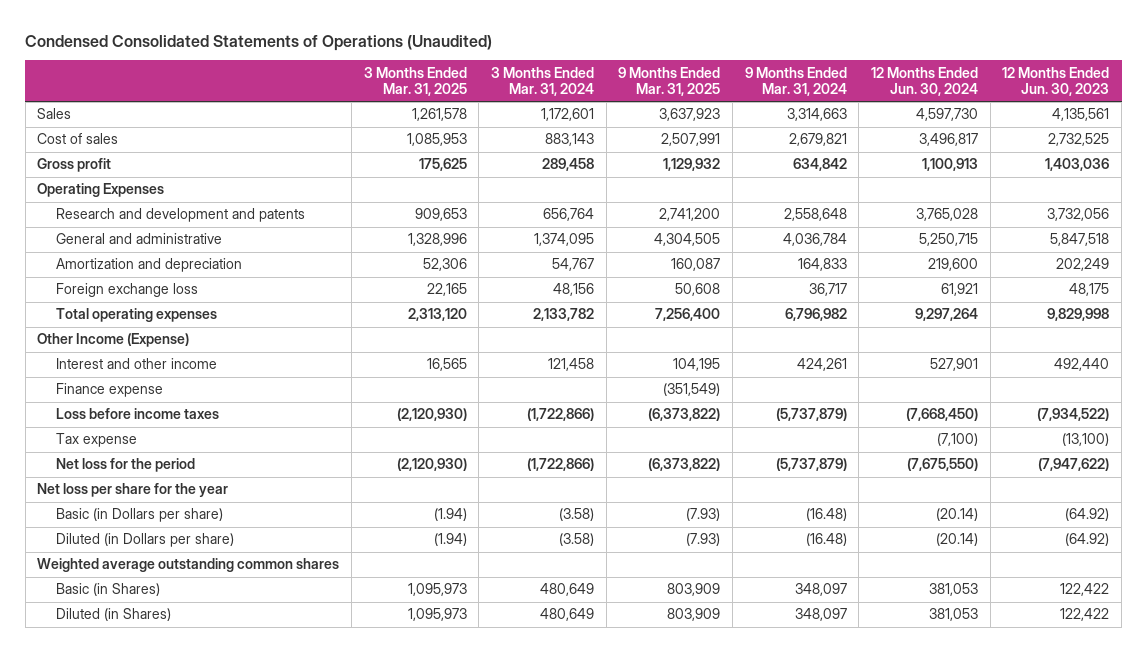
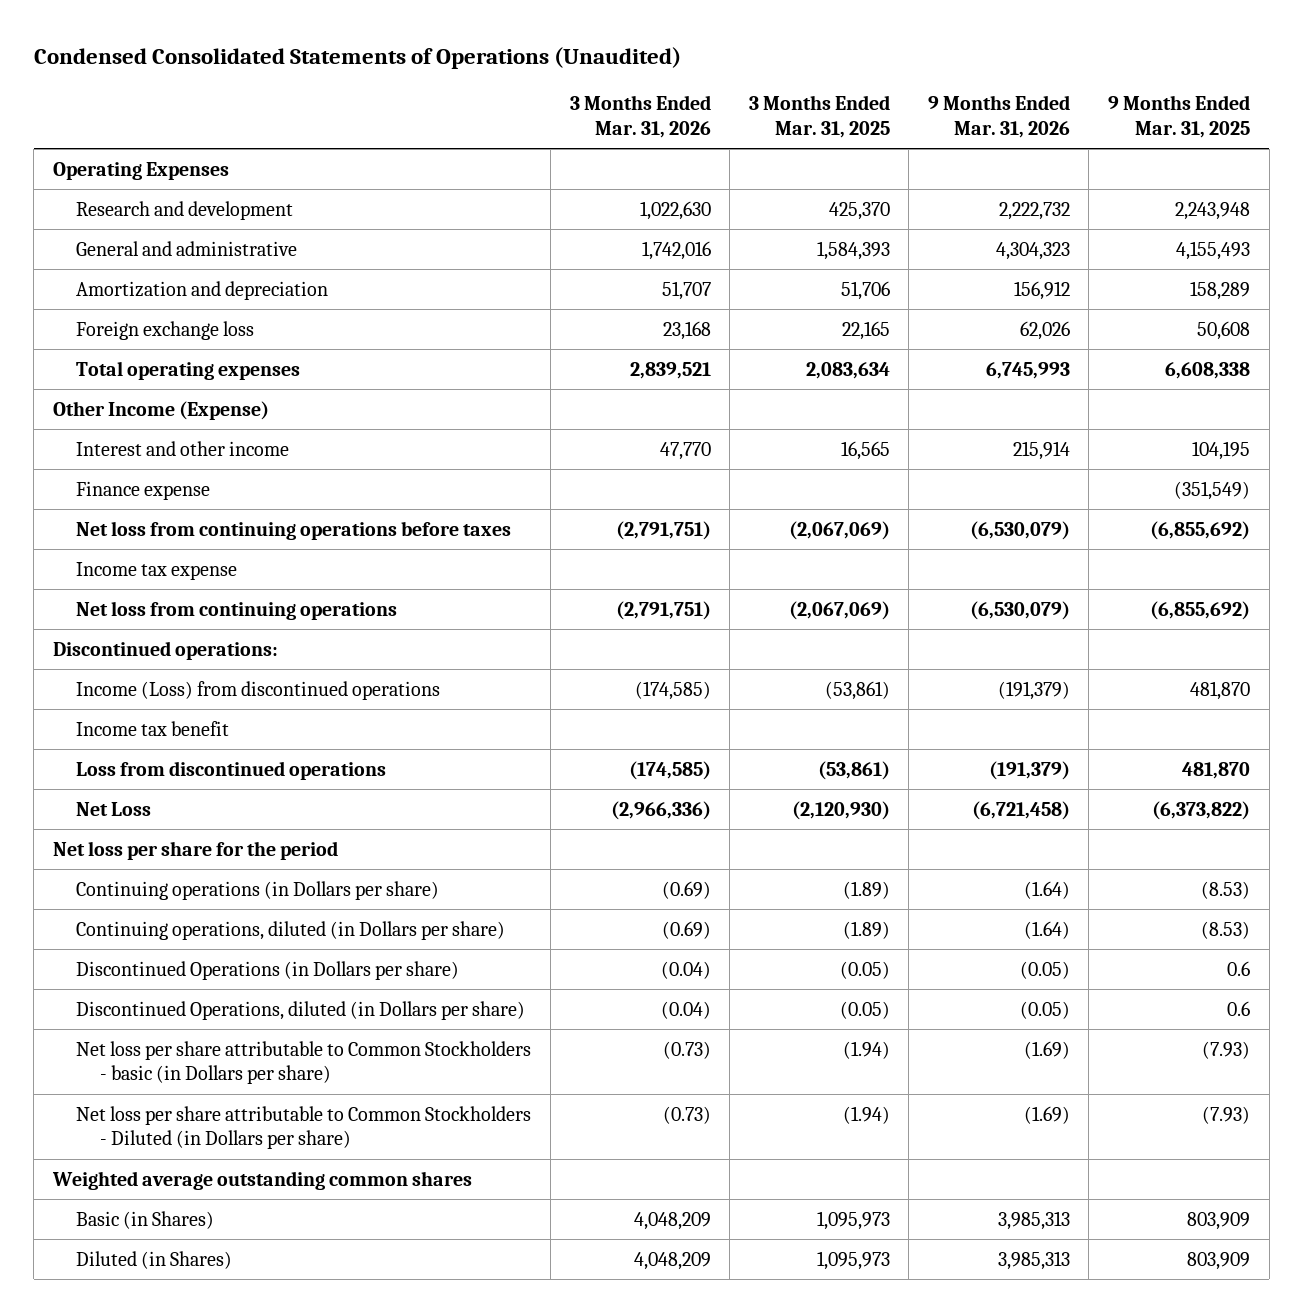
- | 3 Months Ended Mar. 31, 2025 | 3 Months Ended Mar. 31, 2024 | 9 Months Ended Mar. 31, 2025 | 9 Months Ended Mar. 31, 2024 | 12 Months Ended Jun. 30, 2024 | 12 Months Ended Jun. 30, 2023
+ | 3 Months Ended Mar. 31, 2026 | 3 Months Ended Mar. 31, 2025 | 9 Months Ended Mar. 31, 2026 | 9 Months Ended Mar. 31, 2025
- Sales | 1,261,578 | 1,172,601 | 3,637,923 | 3,314,663 | 4,597,730 | 4,135,561
- Cost of sales | 1,085,953 | 883,143 | 2,507,991 | 2,679,821 | 3,496,817 | 2,732,525
- Gross profit | 175,625 | 289,458 | 1,129,932 | 634,842 | 1,100,913 | 1,403,036
- Research and development and patents | 909,653 | 656,764 | 2,741,200 | 2,558,648 | 3,765,028 | 3,732,056
- General and administrative | 1,328,996 | 1,374,095 | 4,304,505 | 4,036,784 | 5,250,715 | 5,847,518
- Amortization and depreciation | 52,306 | 54,767 | 160,087 | 164,833 | 219,600 | 202,249
+ Research and development | 1,022,630 | 425,370 | 2,222,732 | 2,243,948
+ General and administrative | 1,742,016 | 1,584,393 | 4,304,323 | 4,155,493
+ Amortization and depreciation | 51,707 | 51,706 | 156,912 | 158,289
- Total operating expenses | 2,313,120 | 2,133,782 | 7,256,400 | 6,796,982 | 9,297,264 | 9,829,998
+ Total operating expenses | 2,839,521 | 2,083,634 | 6,745,993 | 6,608,338
- Loss before income taxes | (2,120,930) | (1,722,866) | (6,373,822) | (5,737,879) | (7,668,450) | (7,934,522)
- Tax expense | | | | | (7,100) | (13,100)
- Net loss for the period | (2,120,930) | (1,722,866) | (6,373,822) | (5,737,879) | (7,675,550) | (7,947,622)
- Net loss per share for the year
- Basic (in Dollars per share) | (1.94) | (3.58) | (7.93) | (16.48) | (20.14) | (64.92)
- Diluted (in Dollars per share) | (1.94) | (3.58) | (7.93) | (16.48) | (20.14) | (64.92)
+ Net loss from continuing operations before taxes | (2,791,751) | (2,067,069) | (6,530,079) | (6,855,692)
+ Income tax expense
+ Net loss from continuing operations | (2,791,751) | (2,067,069) | (6,530,079) | (6,855,692)
+ Discontinued operations:
+ Income (Loss) from discontinued operations | (174,585) | (53,861) | (191,379) | 481,870
+ Income tax benefit
+ Loss from discontinued operations | (174,585) | (53,861) | (191,379) | 481,870
+ Net Loss | (2,966,336) | (2,120,930) | (6,721,458) | (6,373,822)
+ Net loss per share for the period
+ Continuing operations (in Dollars per share) | (0.69) | (1.89) | (1.64) | (8.53)
+ Continuing operations, diluted (in Dollars per share) | (0.69) | (1.89) | (1.64) | (8.53)
+ Discontinued Operations (in Dollars per share) | (0.04) | (0.05) | (0.05) | 0.6
+ Discontinued Operations, diluted (in Dollars per share) | (0.04) | (0.05) | (0.05) | 0.6
+ Net loss per share attributable to Common Stockholders - basic (in Dollars per share) | (0.73) | (1.94) | (1.69) | (7.93)
+ Net loss per share attributable to Common Stockholders - Diluted (in Dollars per share) | (0.73) | (1.94) | (1.69) | (7.93)

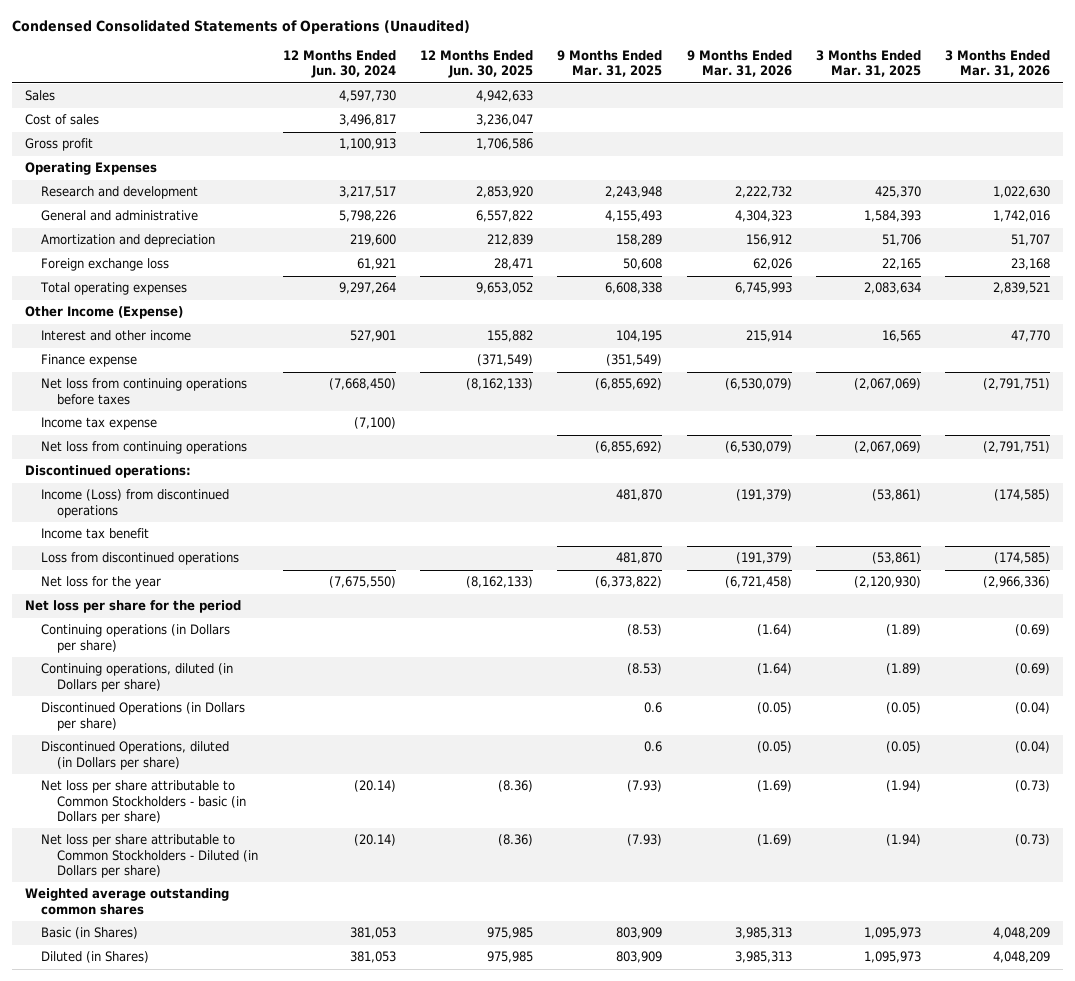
- | 3 Months Ended Mar. 31, 2026 | 3 Months Ended Mar. 31, 2025 | 9 Months Ended Mar. 31, 2026 | 9 Months Ended Mar. 31, 2025
+ | 12 Months Ended Jun. 30, 2024 | 12 Months Ended Jun. 30, 2025 | 9 Months Ended Mar. 31, 2025 | 9 Months Ended Mar. 31, 2026 | 3 Months Ended Mar. 31, 2025 | 3 Months Ended Mar. 31, 2026
+ Sales | 4,597,730 | 4,942,633 | | | |
+ Cost of sales | 3,496,817 | 3,236,047 | | | |
+ Gross profit | 1,100,913 | 1,706,586 | | | |
- Net Loss | (2,966,336) | (2,120,930) | (6,721,458) | (6,373,822)
+ Net loss for the year | (7,675,550) | (8,162,133) | (6,373,822) | (6,721,458) | (2,120,930) | (2,966,336)

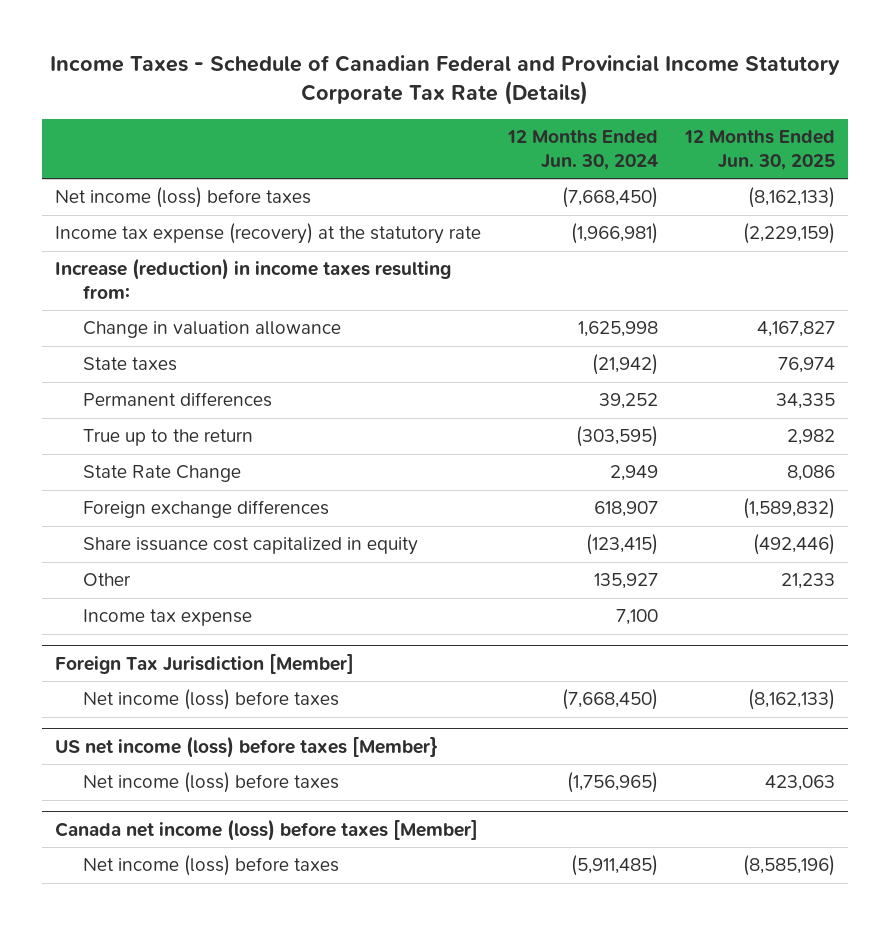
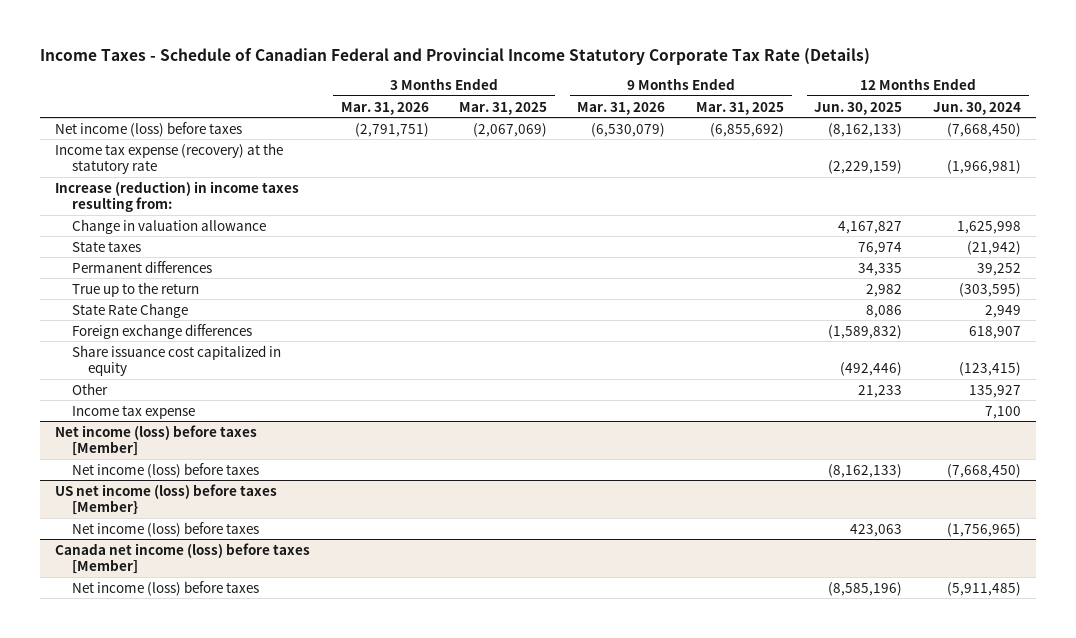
- | 12 Months Ended Jun. 30, 2024 | 12 Months Ended Jun. 30, 2025
+ | 3 Months Ended Mar. 31, 2026 | 3 Months Ended Mar. 31, 2025 | 9 Months Ended Mar. 31, 2026 | 9 Months Ended Mar. 31, 2025 | 12 Months Ended Jun. 30, 2025 | 12 Months Ended Jun. 30, 2024
- Foreign Tax Jurisdiction [Member]
+ Net income (loss) before taxes [Member]

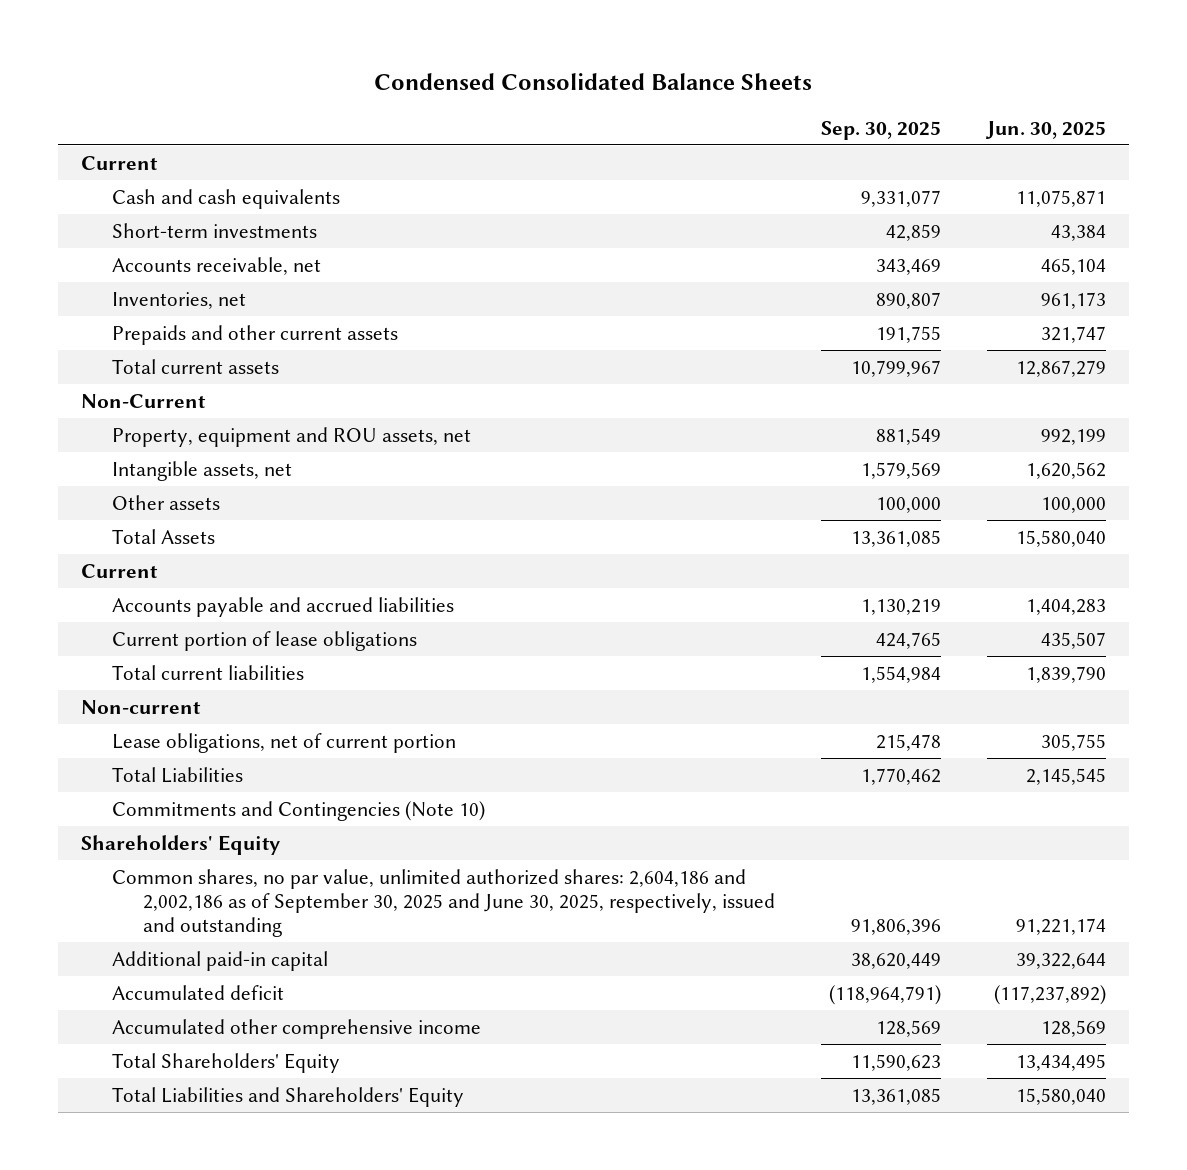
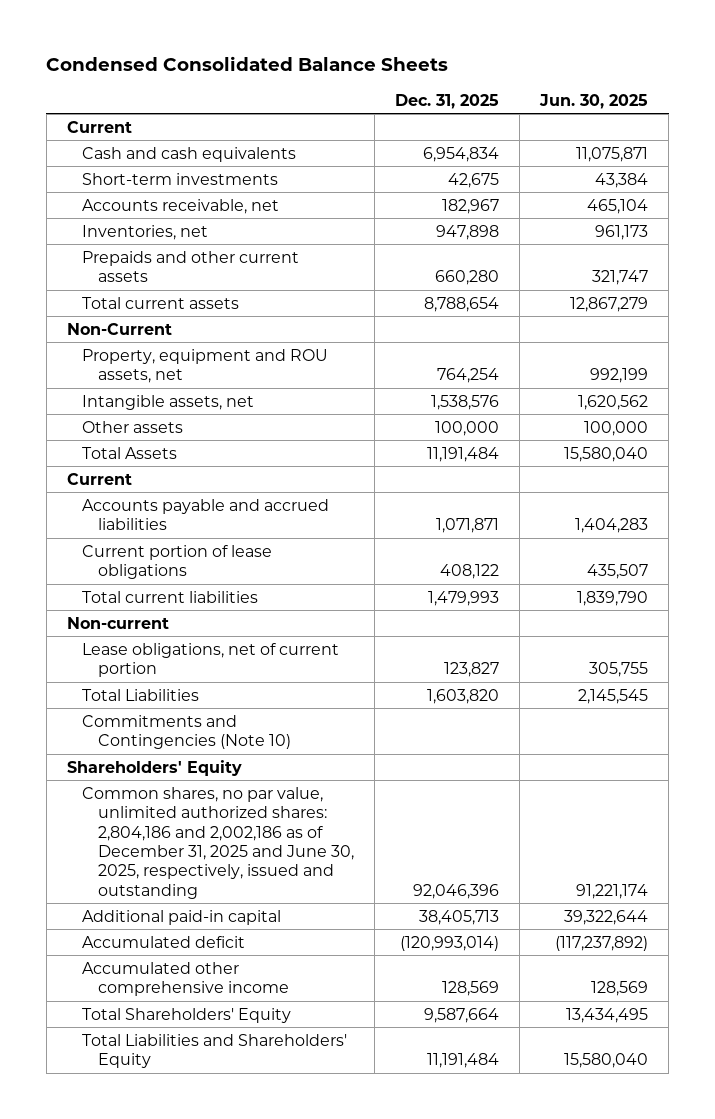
- | Sep. 30, 2025 | Jun. 30, 2025
+ | Dec. 31, 2025 | Jun. 30, 2025
- Common shares, no par value, unlimited authorized shares: 2,604,186 and 2,002,186 as of September 30, 2025 and June 30, 2025, respectively, issued and outstanding | 91,806,396 | 91,221,174
+ Common shares, no par value, unlimited authorized shares: 2,804,186 and 2,002,186 as of December 31, 2025 and June 30, 2025, respectively, issued and outstanding | 92,046,396 | 91,221,174

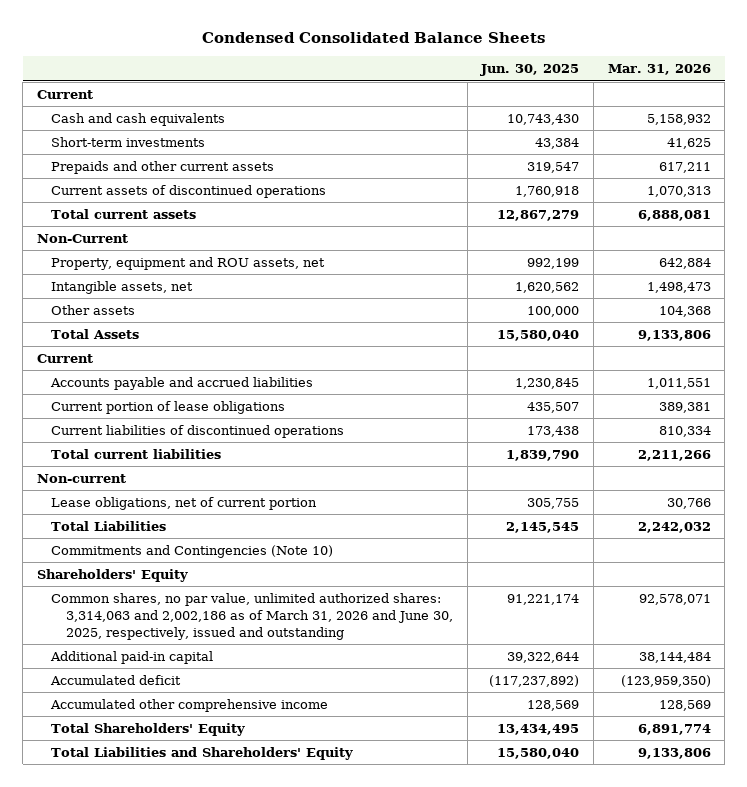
- | Dec. 31, 2025 | Jun. 30, 2025
+ | Jun. 30, 2025 | Mar. 31, 2026
- Cash and cash equivalents | 6,954,834 | 11,075,871
+ Cash and cash equivalents | 10,743,430 | 5,158,932
- Accounts receivable, net | 182,967 | 465,104
- Inventories, net | 947,898 | 961,173
- Prepaids and other current assets | 660,280 | 321,747
+ Prepaids and other current assets | 319,547 | 617,211
+ Current assets of discontinued operations | 1,760,918 | 1,070,313
- Accounts payable and accrued liabilities | 1,071,871 | 1,404,283
+ Accounts payable and accrued liabilities | 1,230,845 | 1,011,551
+ Current liabilities of discontinued operations | 173,438 | 810,334
- Common shares, no par value, unlimited authorized shares: 2,804,186 and 2,002,186 as of December 31, 2025 and June 30, 2025, respectively, issued and outstanding | 92,046,396 | 91,221,174
+ Common shares, no par value, unlimited authorized shares: 3,314,063 and 2,002,186 as of March 31, 2026 and June 30, 2025, respectively, issued and outstanding | 91,221,174 | 92,578,071

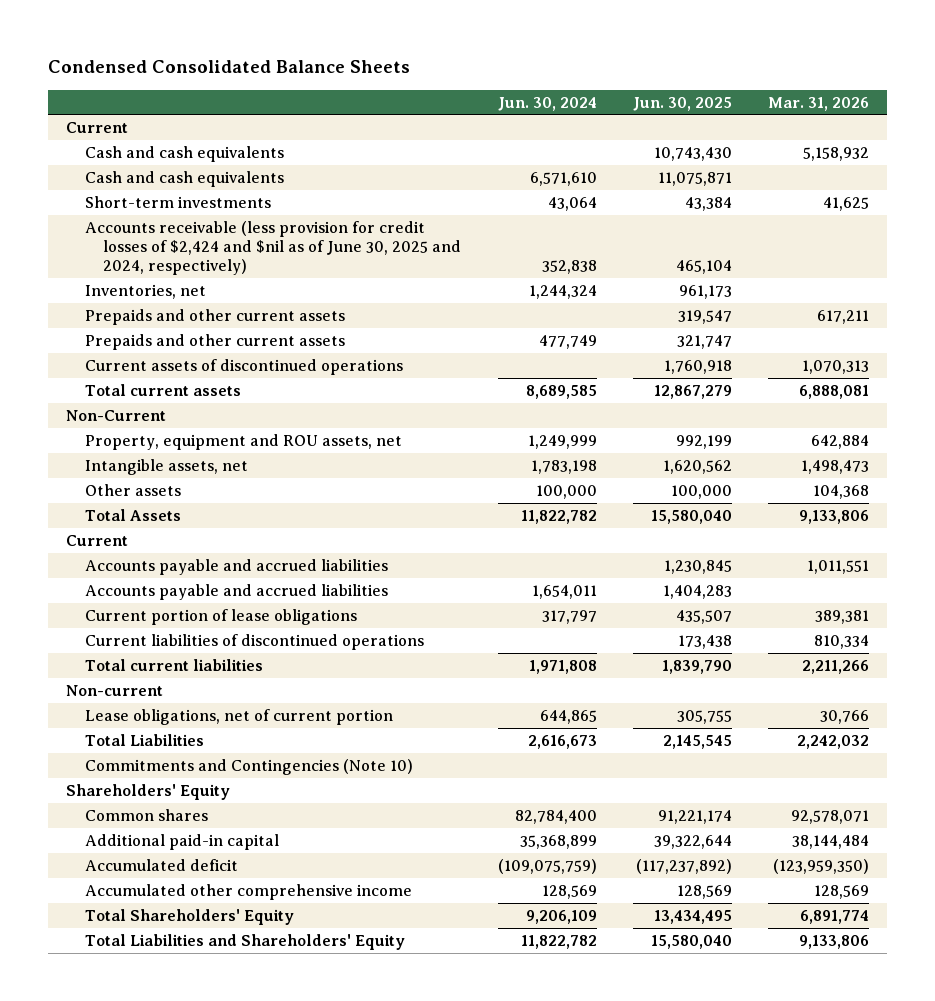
- | Jun. 30, 2025 | Mar. 31, 2026
+ | Jun. 30, 2024 | Jun. 30, 2025 | Mar. 31, 2026
+ Cash and cash equivalents | 6,571,610 | 11,075,871 |
+ Accounts receivable (less provision for credit losses of $2,424 and $nil as of June 30, 2025 and 2024, respectively) | 352,838 | 465,104 |
+ Inventories, net | 1,244,324 | 961,173 |
+ Prepaids and other current assets | 477,749 | 321,747 |
+ Accounts payable and accrued liabilities | 1,654,011 | 1,404,283 |
- Common shares, no par value, unlimited authorized shares: 3,314,063 and 2,002,186 as of March 31, 2026 and June 30, 2025, respectively, issued and outstanding | 91,221,174 | 92,578,071
+ Common shares | 82,784,400 | 91,221,174 | 92,578,071

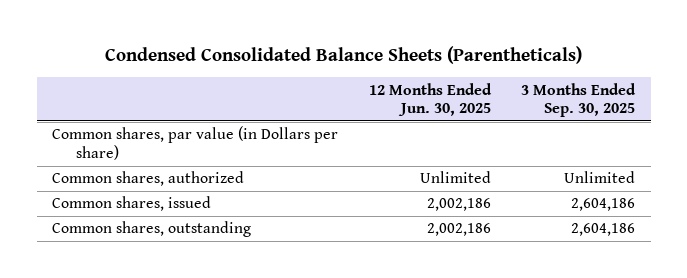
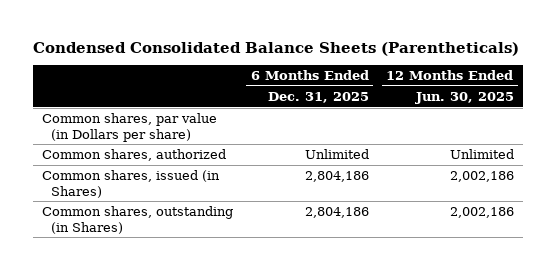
- | 12 Months Ended Jun. 30, 2025 | 3 Months Ended Sep. 30, 2025
+ | 6 Months Ended Dec. 31, 2025 | 12 Months Ended Jun. 30, 2025
- Common shares, issued | 2,002,186 | 2,604,186
- Common shares, outstanding | 2,002,186 | 2,604,186
+ Common shares, issued (in Shares) | 2,804,186 | 2,002,186
+ Common shares, outstanding (in Shares) | 2,804,186 | 2,002,186

